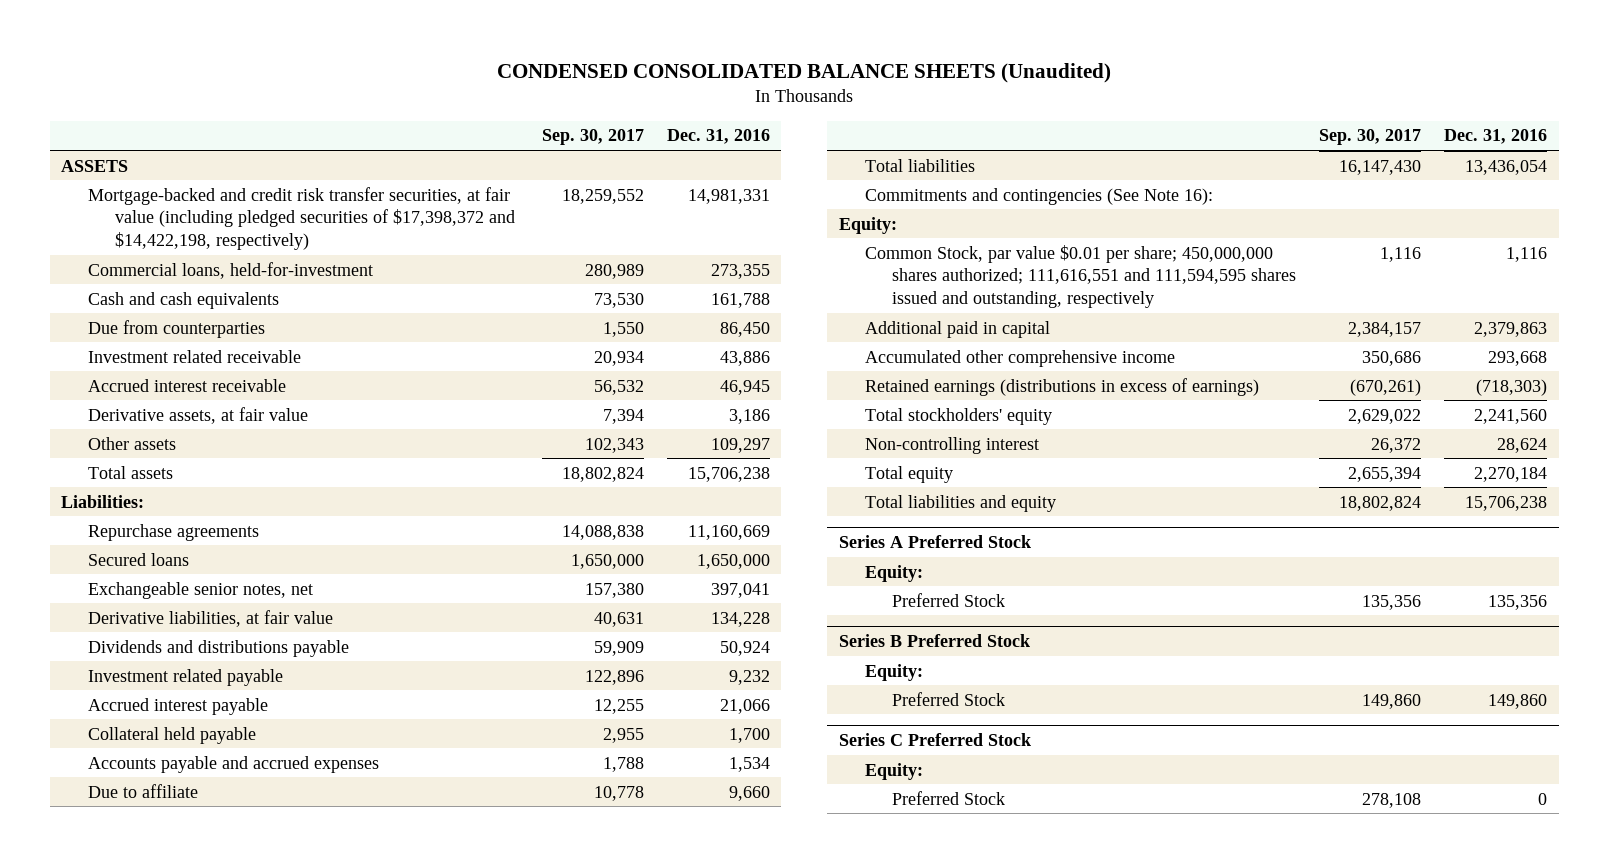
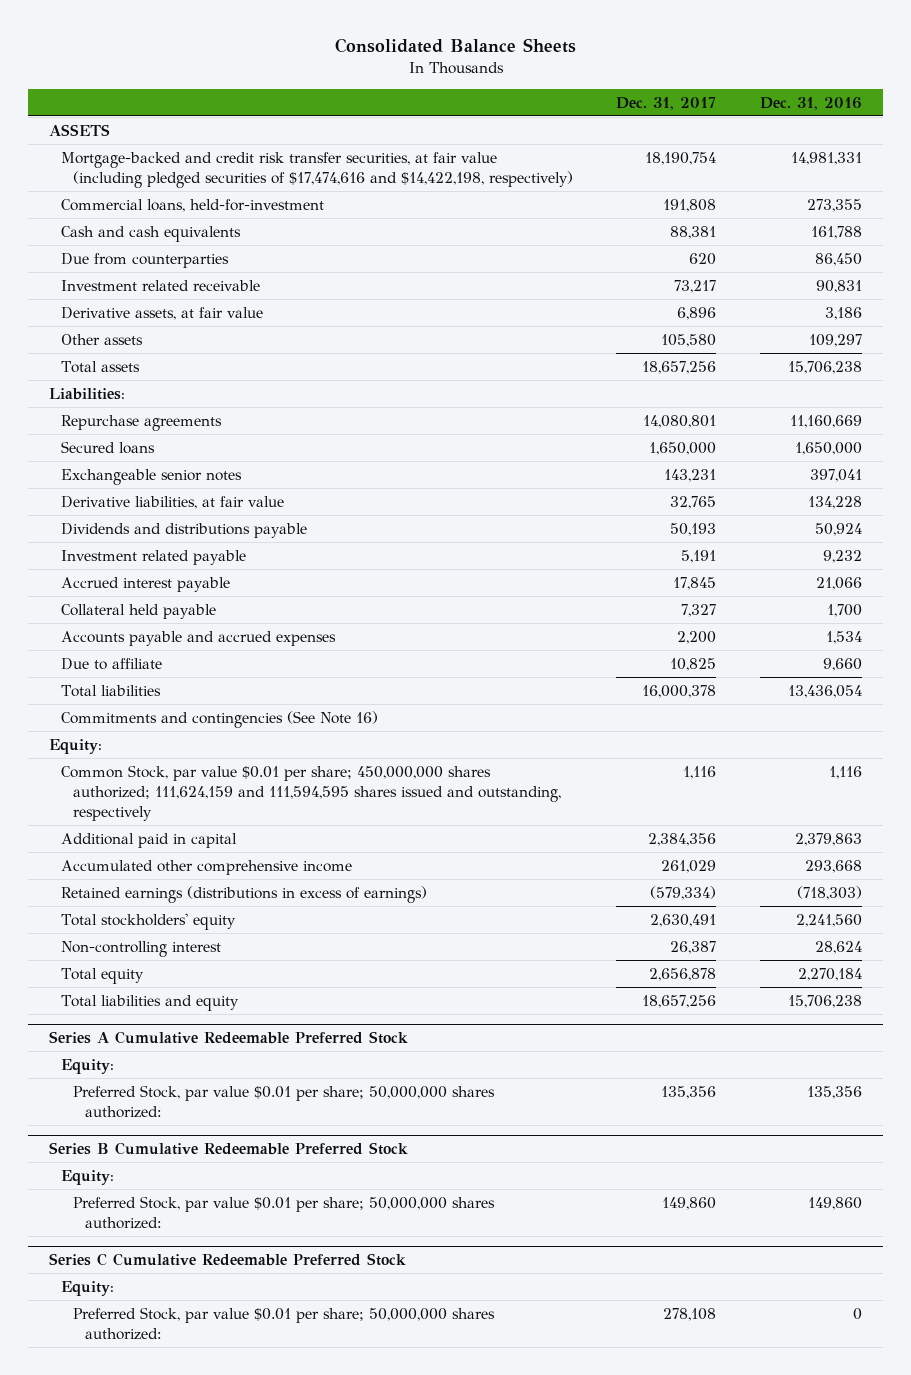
- CONDENSED CONSOLIDATED BALANCE SHEETS (Unaudited)
+ Consolidated Balance Sheets
- | Sep. 30, 2017 | Dec. 31, 2016
+ | Dec. 31, 2017 | Dec. 31, 2016
- Mortgage-backed and credit risk transfer securities, at fair value (including pledged securities of $17,398,372 and $14,422,198, respectively) | 18,259,552 | 14,981,331
+ Mortgage-backed and credit risk transfer securities, at fair value (including pledged securities of $17,474,616 and $14,422,198, respectively) | 18,190,754 | 14,981,331
- Investment related receivable | 20,934 | 43,886
- Accrued interest receivable | 56,532 | 46,945
+ Investment related receivable | 73,217 | 90,831
- Exchangeable senior notes, net | 157,380 | 397,041
+ Exchangeable senior notes | 143,231 | 397,041
- Commitments and contingencies (See Note 16):
+ Commitments and contingencies (See Note 16)
- Common Stock, par value $0.01 per share; 450,000,000 shares authorized; 111,616,551 and 111,594,595 shares issued and outstanding, respectively | 1,116 | 1,116
+ Common Stock, par value $0.01 per share; 450,000,000 shares authorized; 111,624,159 and 111,594,595 shares issued and outstanding, respectively | 1,116 | 1,116
- Series A Preferred Stock
+ Series A Cumulative Redeemable Preferred Stock
- Preferred Stock | 135,356 | 135,356
- Series B Preferred Stock
+ Preferred Stock, par value $0.01 per share; 50,000,000 shares authorized: | 135,356 | 135,356
+ Series B Cumulative Redeemable Preferred Stock
- Preferred Stock | 149,860 | 149,860
- Series C Preferred Stock
+ Preferred Stock, par value $0.01 per share; 50,000,000 shares authorized: | 149,860 | 149,860
+ Series C Cumulative Redeemable Preferred Stock
- Preferred Stock | 278,108 | 0
+ Preferred Stock, par value $0.01 per share; 50,000,000 shares authorized: | 278,108 | 0

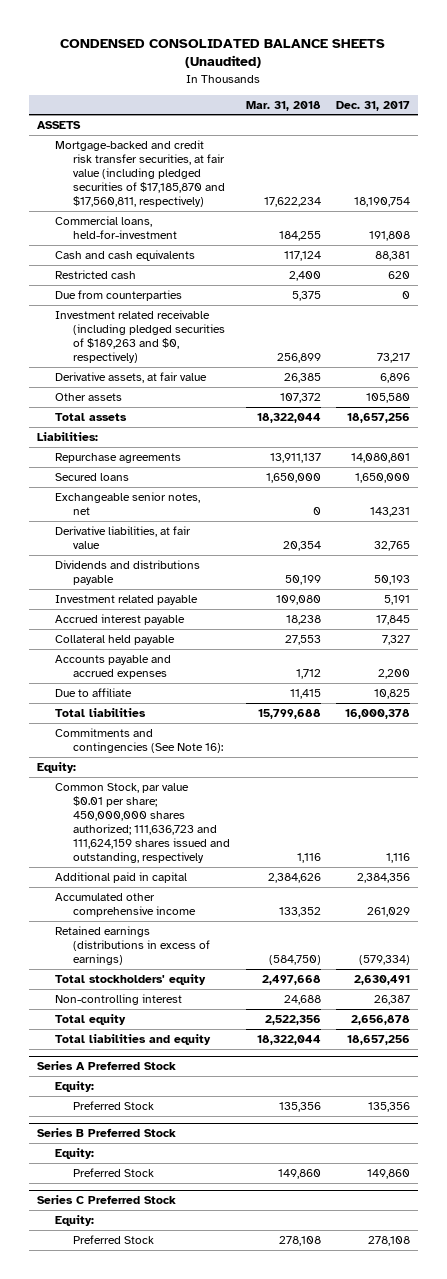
- Consolidated Balance Sheets
+ CONDENSED CONSOLIDATED BALANCE SHEETS (Unaudited)
- | Dec. 31, 2017 | Dec. 31, 2016
+ | Mar. 31, 2018 | Dec. 31, 2017
- Mortgage-backed and credit risk transfer securities, at fair value (including pledged securities of $17,474,616 and $14,422,198, respectively) | 18,190,754 | 14,981,331
+ Mortgage-backed and credit risk transfer securities, at fair value (including pledged securities of $17,185,870 and $17,560,811, respectively) | 17,622,234 | 18,190,754
- Due from counterparties | 620 | 86,450
- Investment related receivable | 73,217 | 90,831
+ Restricted cash | 2,400 | 620
+ Due from counterparties | 5,375 | 0
+ Investment related receivable (including pledged securities of $189,263 and $0, respectively) | 256,899 | 73,217
- Exchangeable senior notes | 143,231 | 397,041
+ Exchangeable senior notes, net | 0 | 143,231
- Commitments and contingencies (See Note 16)
+ Commitments and contingencies (See Note 16):
- Common Stock, par value $0.01 per share; 450,000,000 shares authorized; 111,624,159 and 111,594,595 shares issued and outstanding, respectively | 1,116 | 1,116
+ Common Stock, par value $0.01 per share; 450,000,000 shares authorized; 111,636,723 and 111,624,159 shares issued and outstanding, respectively | 1,116 | 1,116
- Series A Cumulative Redeemable Preferred Stock
+ Series A Preferred Stock
- Preferred Stock, par value $0.01 per share; 50,000,000 shares authorized: | 135,356 | 135,356
- Series B Cumulative Redeemable Preferred Stock
+ Preferred Stock | 135,356 | 135,356
+ Series B Preferred Stock
- Preferred Stock, par value $0.01 per share; 50,000,000 shares authorized: | 149,860 | 149,860
- Series C Cumulative Redeemable Preferred Stock
+ Preferred Stock | 149,860 | 149,860
+ Series C Preferred Stock
- Preferred Stock, par value $0.01 per share; 50,000,000 shares authorized: | 278,108 | 0
+ Preferred Stock | 278,108 | 278,108

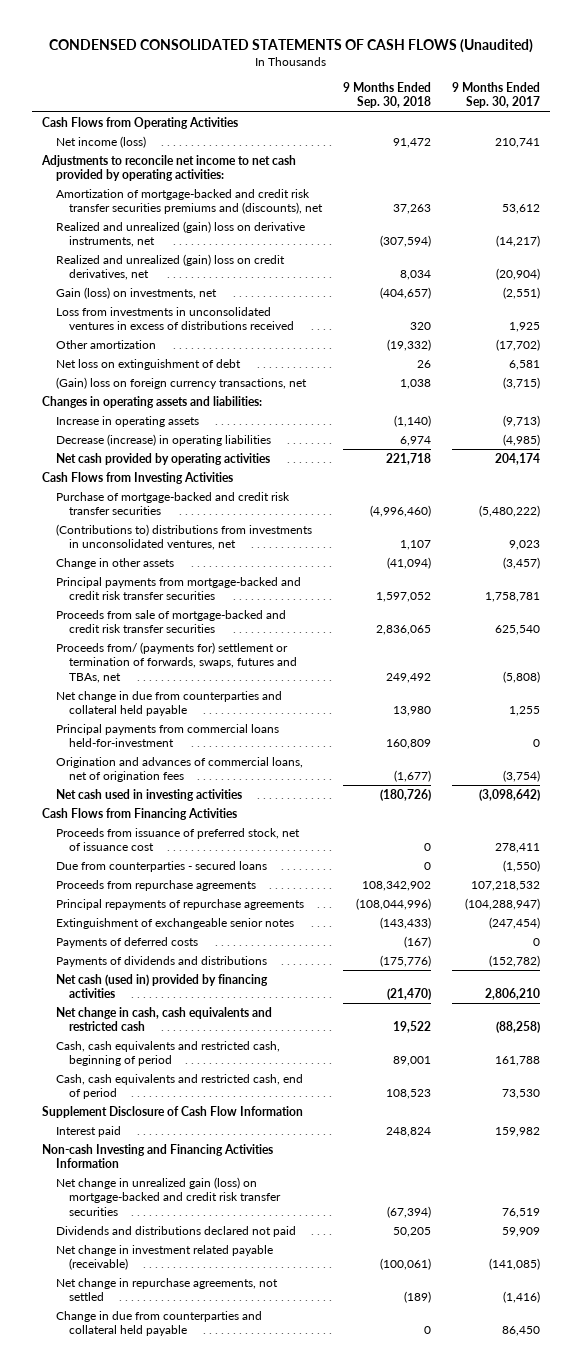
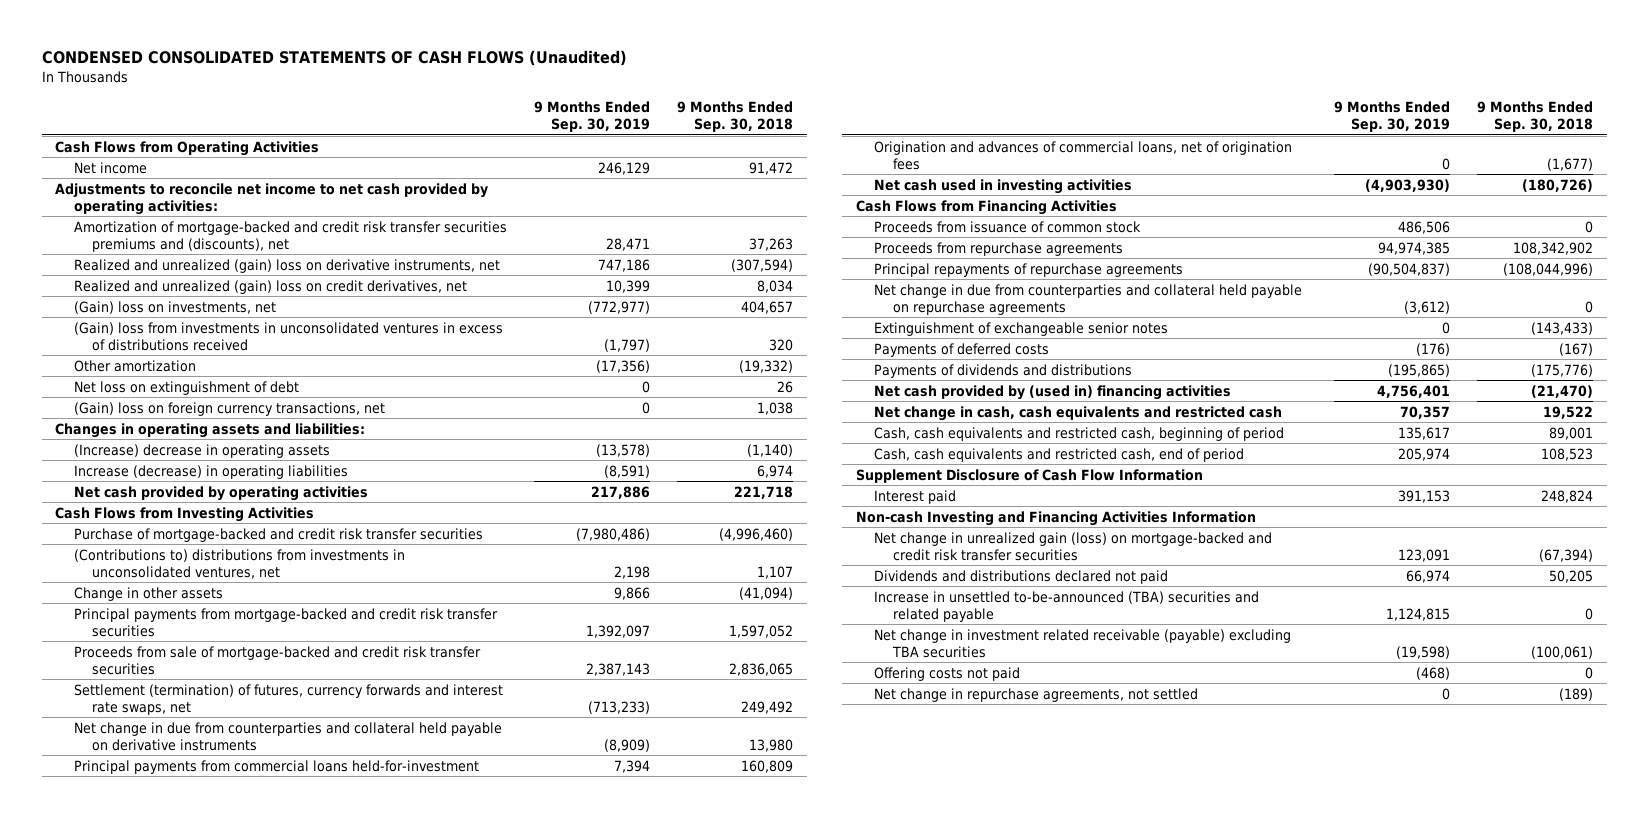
- | 9 Months Ended Sep. 30, 2018 | 9 Months Ended Sep. 30, 2017
+ | 9 Months Ended Sep. 30, 2019 | 9 Months Ended Sep. 30, 2018
- Net income (loss) | 91,472 | 210,741
+ Net income | 246,129 | 91,472
- Gain (loss) on investments, net | (404,657) | (2,551)
- Loss from investments in unconsolidated ventures in excess of distributions received | 320 | 1,925
+ (Gain) loss on investments, net | (772,977) | 404,657
+ (Gain) loss from investments in unconsolidated ventures in excess of distributions received | (1,797) | 320
- Increase in operating assets | (1,140) | (9,713)
- Decrease (increase) in operating liabilities | 6,974 | (4,985)
+ (Increase) decrease in operating assets | (13,578) | (1,140)
+ Increase (decrease) in operating liabilities | (8,591) | 6,974
- Proceeds from/ (payments for) settlement or termination of forwards, swaps, futures and TBAs, net | 249,492 | (5,808)
- Net change in due from counterparties and collateral held payable | 13,980 | 1,255
+ Settlement (termination) of futures, currency forwards and interest rate swaps, net | (713,233) | 249,492
+ Net change in due from counterparties and collateral held payable on derivative instruments | (8,909) | 13,980
- Proceeds from issuance of preferred stock, net of issuance cost | 0 | 278,411
- Due from counterparties - secured loans | 0 | (1,550)
+ Proceeds from issuance of common stock | 486,506 | 0
+ Net change in due from counterparties and collateral held payable on repurchase agreements | (3,612) | 0
- Net cash (used in) provided by financing activities | (21,470) | 2,806,210
+ Net cash provided by (used in) financing activities | 4,756,401 | (21,470)
- Net change in investment related payable (receivable) | (100,061) | (141,085)
+ Increase in unsettled to-be-announced (TBA) securities and related payable | 1,124,815 | 0
+ Net change in investment related receivable (payable) excluding TBA securities | (19,598) | (100,061)
+ Offering costs not paid | (468) | 0
- Change in due from counterparties and collateral held payable | 0 | 86,450

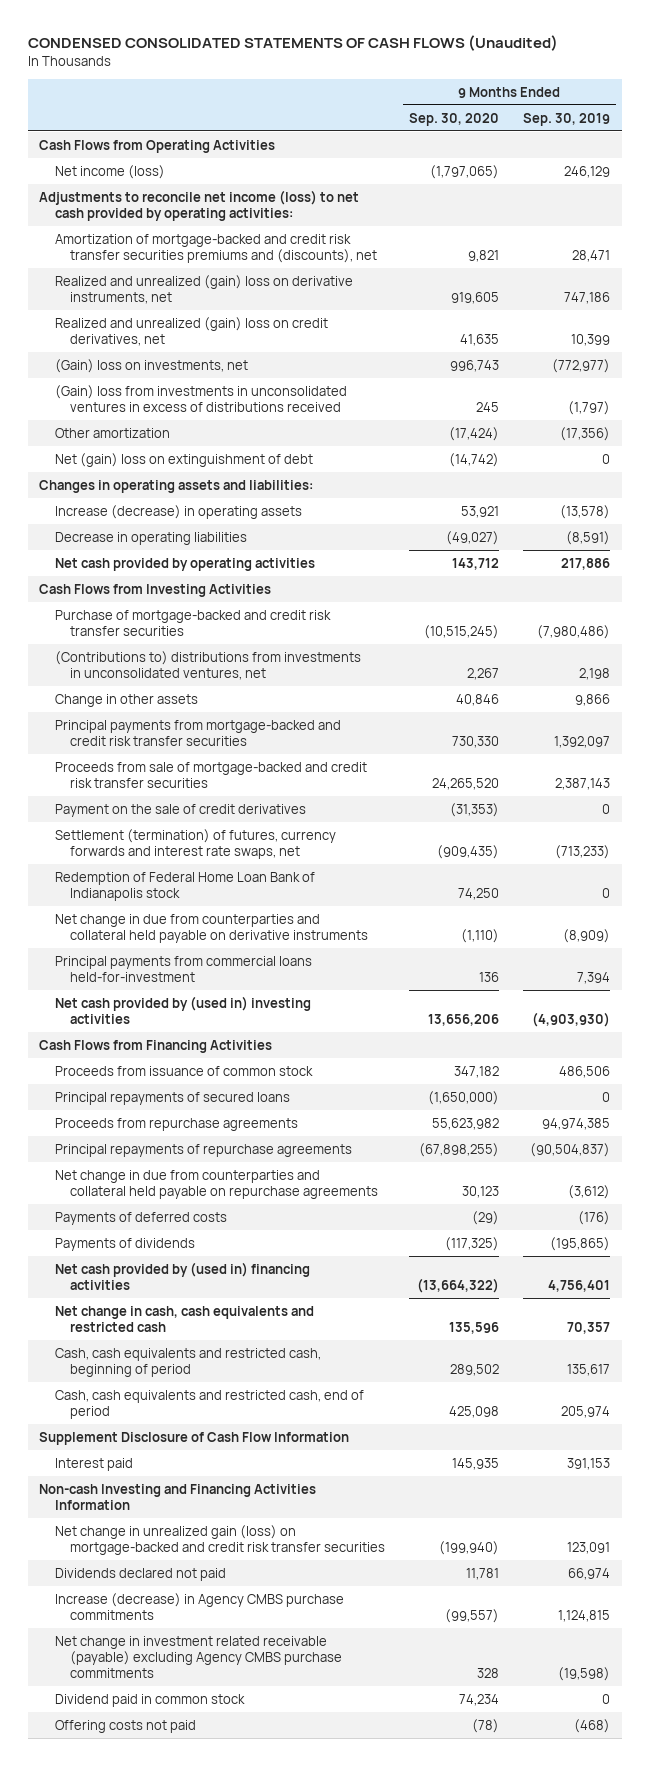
- | 9 Months Ended Sep. 30, 2019 | 9 Months Ended Sep. 30, 2018
+ | 9 Months Ended Sep. 30, 2020 | 9 Months Ended Sep. 30, 2019
- Net income | 246,129 | 91,472
- Adjustments to reconcile net income to net cash provided by operating activities:
+ Net income (loss) | (1,797,065) | 246,129
+ Adjustments to reconcile net income (loss) to net cash provided by operating activities:
- Net loss on extinguishment of debt | 0 | 26
- (Gain) loss on foreign currency transactions, net | 0 | 1,038
+ Net (gain) loss on extinguishment of debt | (14,742) | 0
- (Increase) decrease in operating assets | (13,578) | (1,140)
- Increase (decrease) in operating liabilities | (8,591) | 6,974
+ Increase (decrease) in operating assets | 53,921 | (13,578)
+ Decrease in operating liabilities | (49,027) | (8,591)
+ Payment on the sale of credit derivatives | (31,353) | 0
+ Redemption of Federal Home Loan Bank of Indianapolis stock | 74,250 | 0
- Origination and advances of commercial loans, net of origination fees | 0 | (1,677)
- Net cash used in investing activities | (4,903,930) | (180,726)
+ Net cash provided by (used in) investing activities | 13,656,206 | (4,903,930)
+ Principal repayments of secured loans | (1,650,000) | 0
- Extinguishment of exchangeable senior notes | 0 | (143,433)
- Payments of dividends and distributions | (195,865) | (175,776)
+ Payments of dividends | (117,325) | (195,865)
- Dividends and distributions declared not paid | 66,974 | 50,205
- Increase in unsettled to-be-announced (TBA) securities and related payable | 1,124,815 | 0
- Net change in investment related receivable (payable) excluding TBA securities | (19,598) | (100,061)
+ Dividends declared not paid | 11,781 | 66,974
+ Increase (decrease) in Agency CMBS purchase commitments | (99,557) | 1,124,815
+ Net change in investment related receivable (payable) excluding Agency CMBS purchase commitments | 328 | (19,598)
+ Dividend paid in common stock | 74,234 | 0
- Net change in repurchase agreements, not settled | 0 | (189)

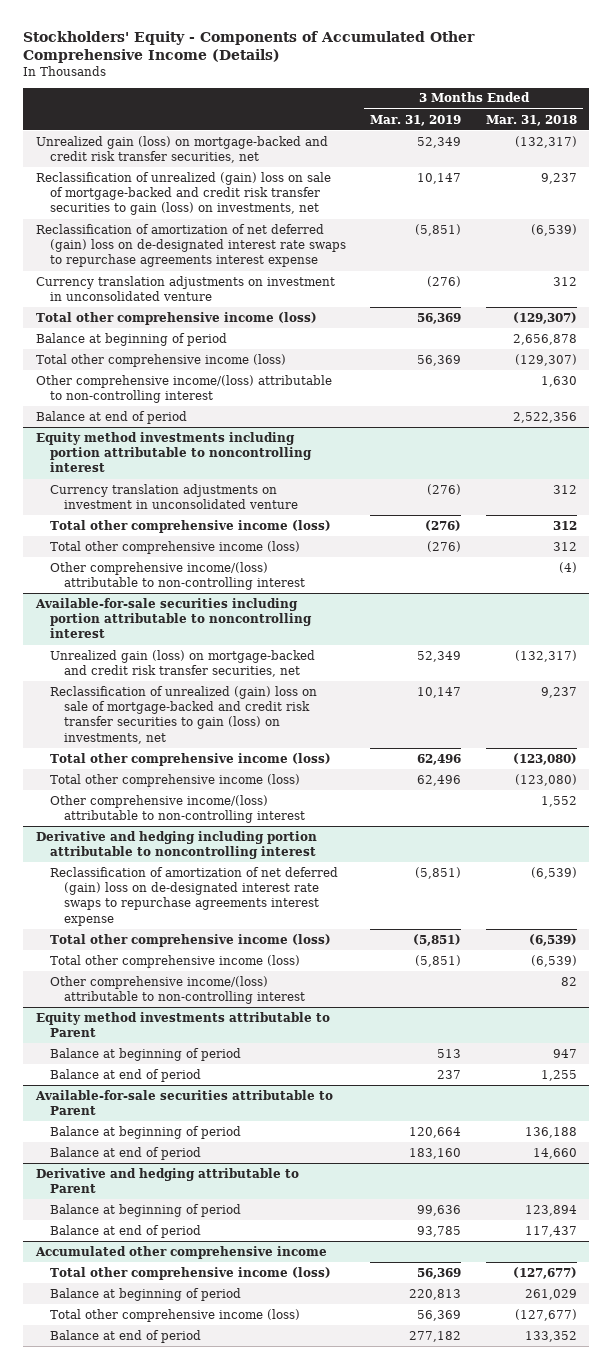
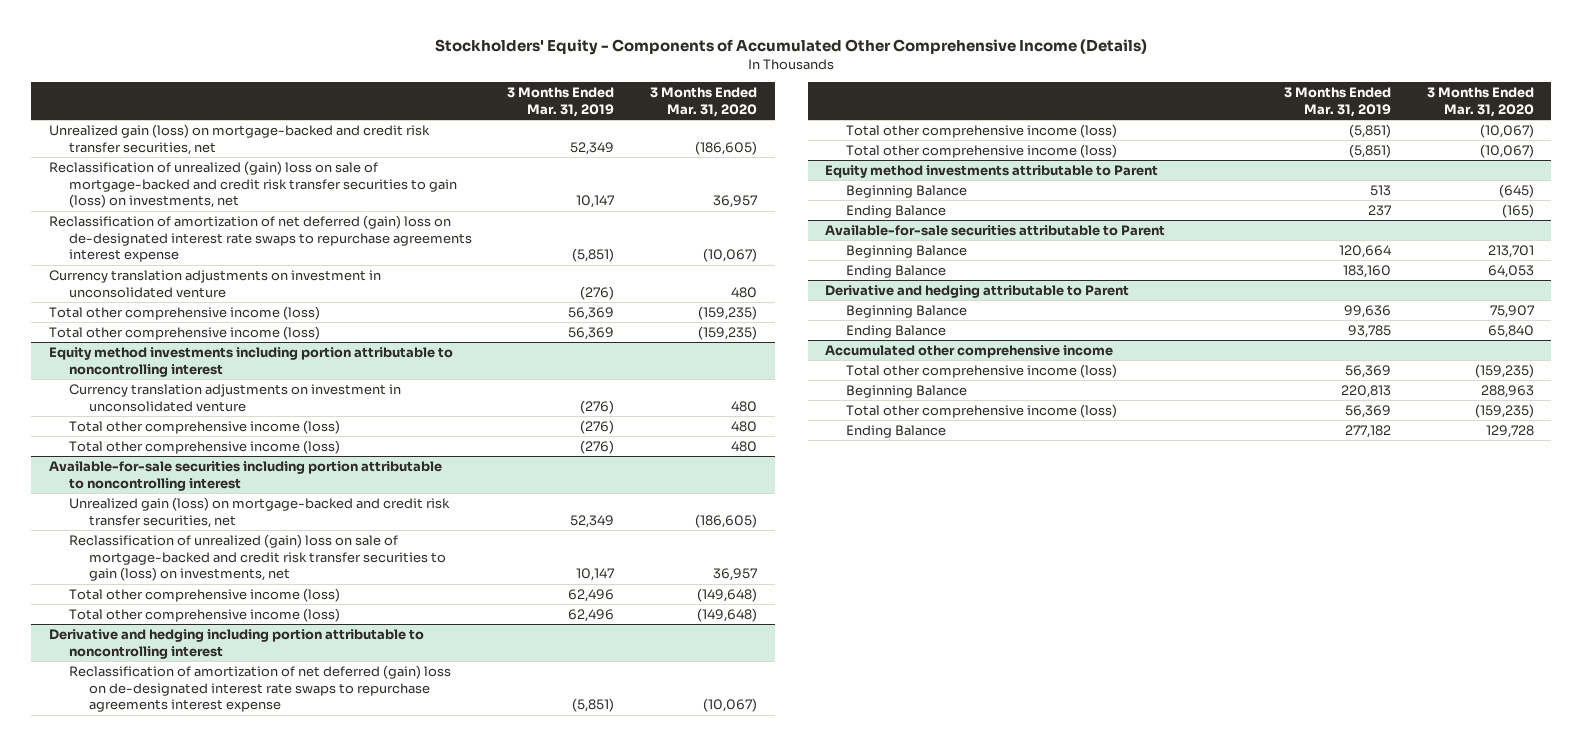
- | 3 Months Ended Mar. 31, 2019 | 3 Months Ended Mar. 31, 2018
+ | 3 Months Ended Mar. 31, 2019 | 3 Months Ended Mar. 31, 2020
- Balance at beginning of period | | 2,656,878
- Other comprehensive income/(loss) attributable to non-controlling interest | | 1,630
- Balance at end of period | | 2,522,356
@ Equity method investments including portion attributable to noncontrolling interest
- Other comprehensive income/(loss) attributable to non-controlling interest | | (4)
@ Available-for-sale securities including portion attributable to noncontrolling interest
- Other comprehensive income/(loss) attributable to non-controlling interest | | 1,552
@ Derivative and hedging including portion attributable to noncontrolling interest
- Other comprehensive income/(loss) attributable to non-controlling interest | | 82
@ Equity method investments attributable to Parent
- Balance at beginning of period | 513 | 947
- Balance at end of period | 237 | 1,255
+ Beginning Balance | 513 | (645)
+ Ending Balance | 237 | (165)
@ Available-for-sale securities attributable to Parent
- Balance at beginning of period | 120,664 | 136,188
- Balance at end of period | 183,160 | 14,660
+ Beginning Balance | 120,664 | 213,701
+ Ending Balance | 183,160 | 64,053
@ Derivative and hedging attributable to Parent
- Balance at beginning of period | 99,636 | 123,894
- Balance at end of period | 93,785 | 117,437
+ Beginning Balance | 99,636 | 75,907
+ Ending Balance | 93,785 | 65,840
@ Accumulated other comprehensive income
- Balance at beginning of period | 220,813 | 261,029
+ Beginning Balance | 220,813 | 288,963
- Balance at end of period | 277,182 | 133,352
+ Ending Balance | 277,182 | 129,728

